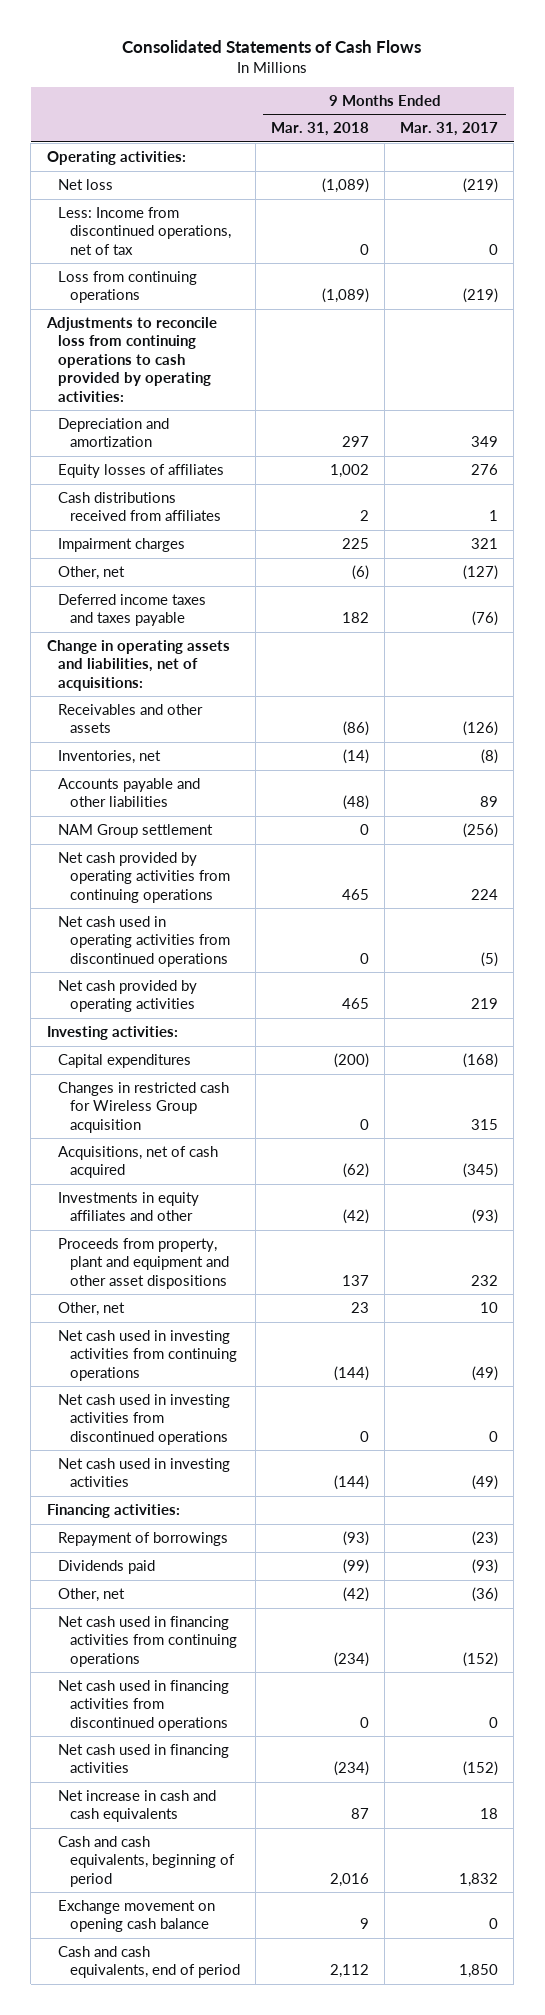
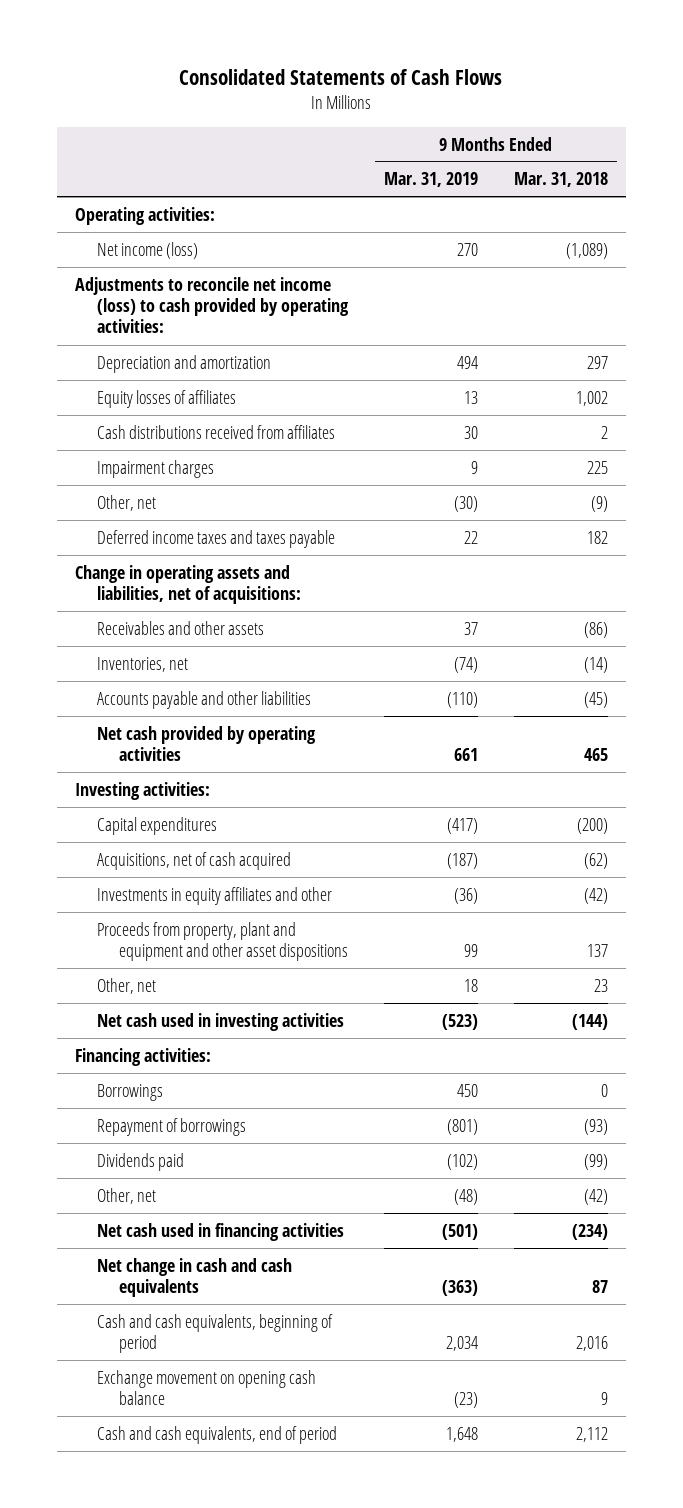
- | 9 Months Ended Mar. 31, 2018 | 9 Months Ended Mar. 31, 2017
+ | 9 Months Ended Mar. 31, 2019 | 9 Months Ended Mar. 31, 2018
- Net loss | (1,089) | (219)
- Less: Income from discontinued operations, net of tax | 0 | 0
- Loss from continuing operations | (1,089) | (219)
- Adjustments to reconcile loss from continuing operations to cash provided by operating activities:
+ Net income (loss) | 270 | (1,089)
+ Adjustments to reconcile net income (loss) to cash provided by operating activities:
- Other, net | (6) | (127)
+ Other, net | (30) | (9)
- Accounts payable and other liabilities | (48) | 89
- NAM Group settlement | 0 | (256)
- Net cash provided by operating activities from continuing operations | 465 | 224
- Net cash used in operating activities from discontinued operations | 0 | (5)
+ Accounts payable and other liabilities | (110) | (45)
- Changes in restricted cash for Wireless Group acquisition | 0 | 315
- Net cash used in investing activities from continuing operations | (144) | (49)
- Net cash used in investing activities from discontinued operations | 0 | 0
+ Borrowings | 450 | 0
- Net cash used in financing activities from continuing operations | (234) | (152)
- Net cash used in financing activities from discontinued operations | 0 | 0
- Net increase in cash and cash equivalents | 87 | 18
+ Net change in cash and cash equivalents | (363) | 87

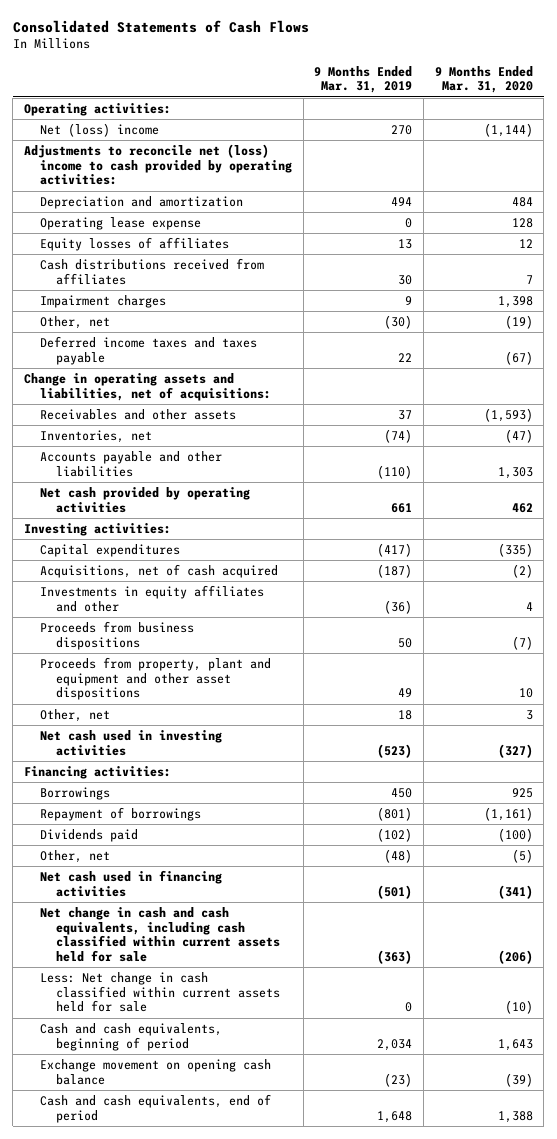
- | 9 Months Ended Mar. 31, 2019 | 9 Months Ended Mar. 31, 2018
+ | 9 Months Ended Mar. 31, 2019 | 9 Months Ended Mar. 31, 2020
- Net income (loss) | 270 | (1,089)
- Adjustments to reconcile net income (loss) to cash provided by operating activities:
+ Net (loss) income | 270 | (1,144)
+ Adjustments to reconcile net (loss) income to cash provided by operating activities:
+ Operating lease expense | 0 | 128
- Proceeds from property, plant and equipment and other asset dispositions | 99 | 137
+ Proceeds from business dispositions | 50 | (7)
+ Proceeds from property, plant and equipment and other asset dispositions | 49 | 10
- Net change in cash and cash equivalents | (363) | 87
+ Net change in cash and cash equivalents, including cash classified within current assets held for sale | (363) | (206)
+ Less: Net change in cash classified within current assets held for sale | 0 | (10)

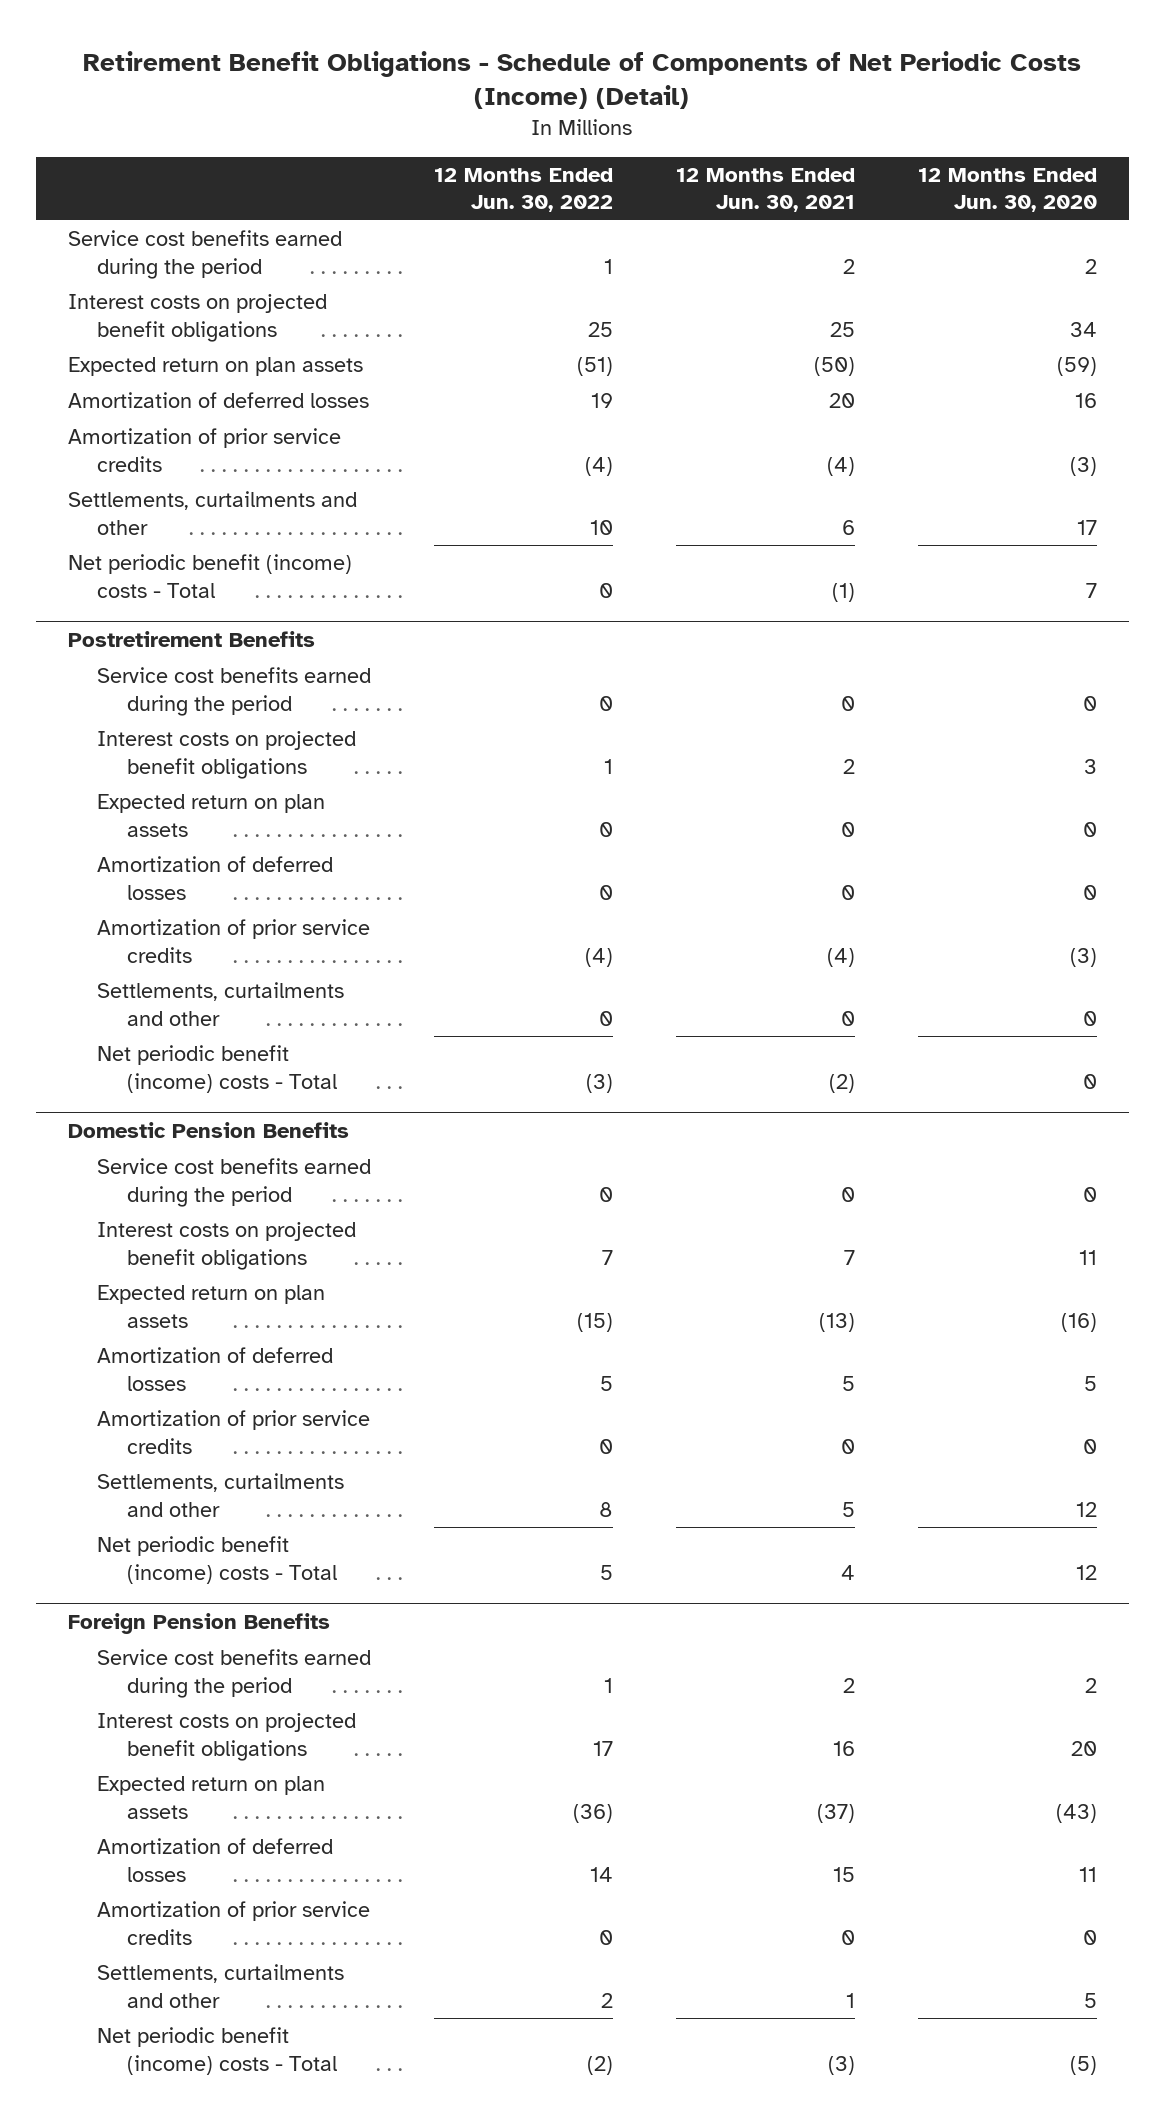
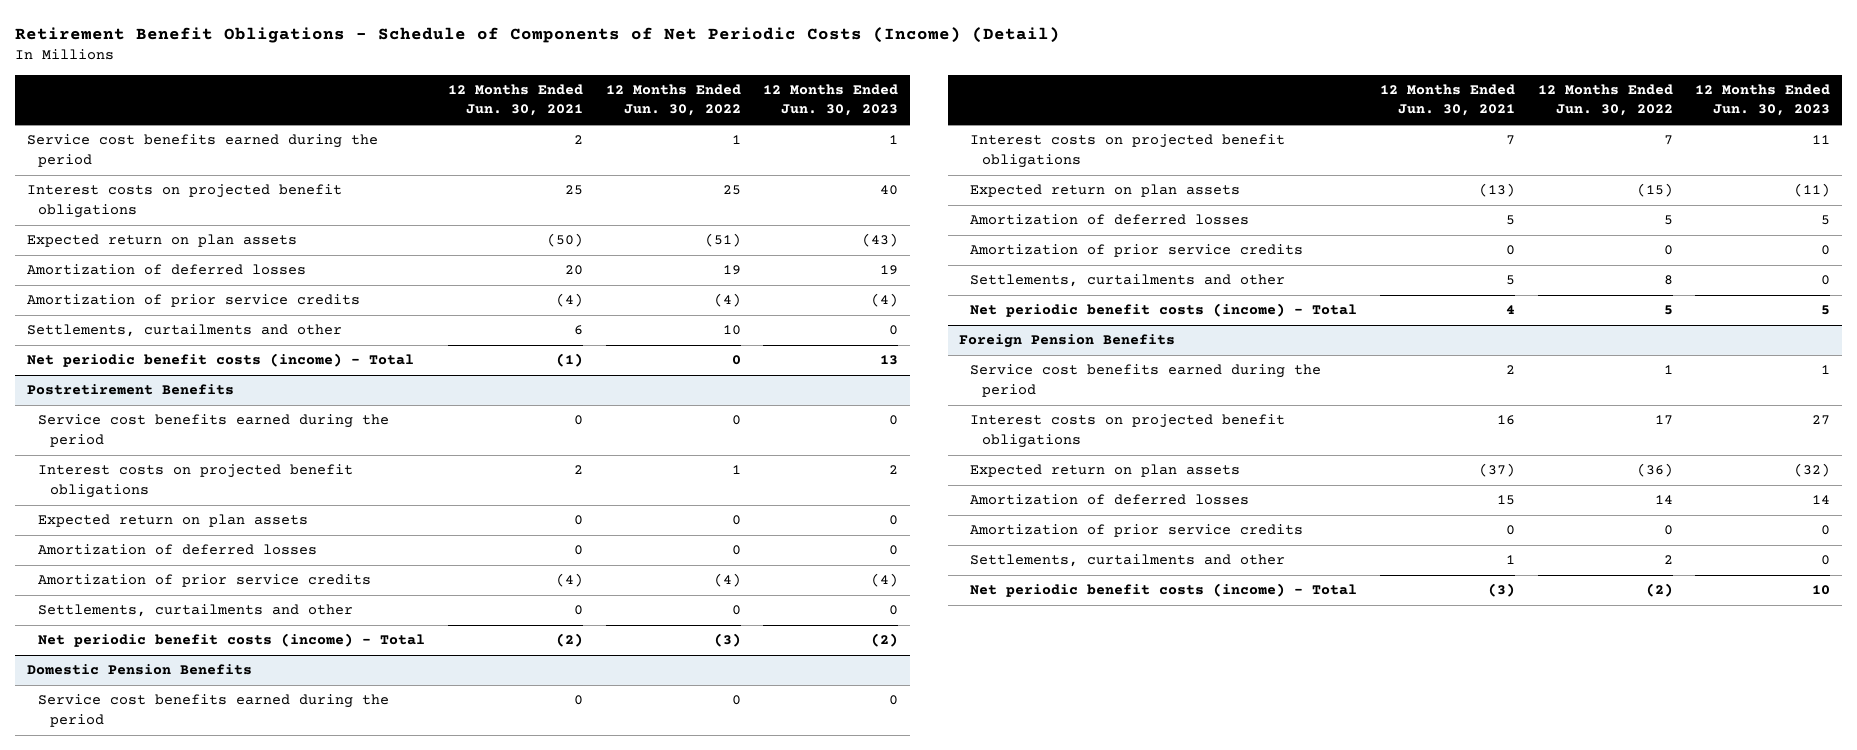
- | 12 Months Ended Jun. 30, 2022 | 12 Months Ended Jun. 30, 2021 | 12 Months Ended Jun. 30, 2020
+ | 12 Months Ended Jun. 30, 2021 | 12 Months Ended Jun. 30, 2022 | 12 Months Ended Jun. 30, 2023
- Net periodic benefit (income) costs - Total | 0 | (1) | 7
+ Net periodic benefit costs (income) - Total | (1) | 0 | 13
@ Postretirement Benefits
- Net periodic benefit (income) costs - Total | (3) | (2) | 0
+ Net periodic benefit costs (income) - Total | (2) | (3) | (2)
@ Domestic Pension Benefits
- Net periodic benefit (income) costs - Total | 5 | 4 | 12
+ Net periodic benefit costs (income) - Total | 4 | 5 | 5
@ Foreign Pension Benefits
- Net periodic benefit (income) costs - Total | (2) | (3) | (5)
+ Net periodic benefit costs (income) - Total | (3) | (2) | 10

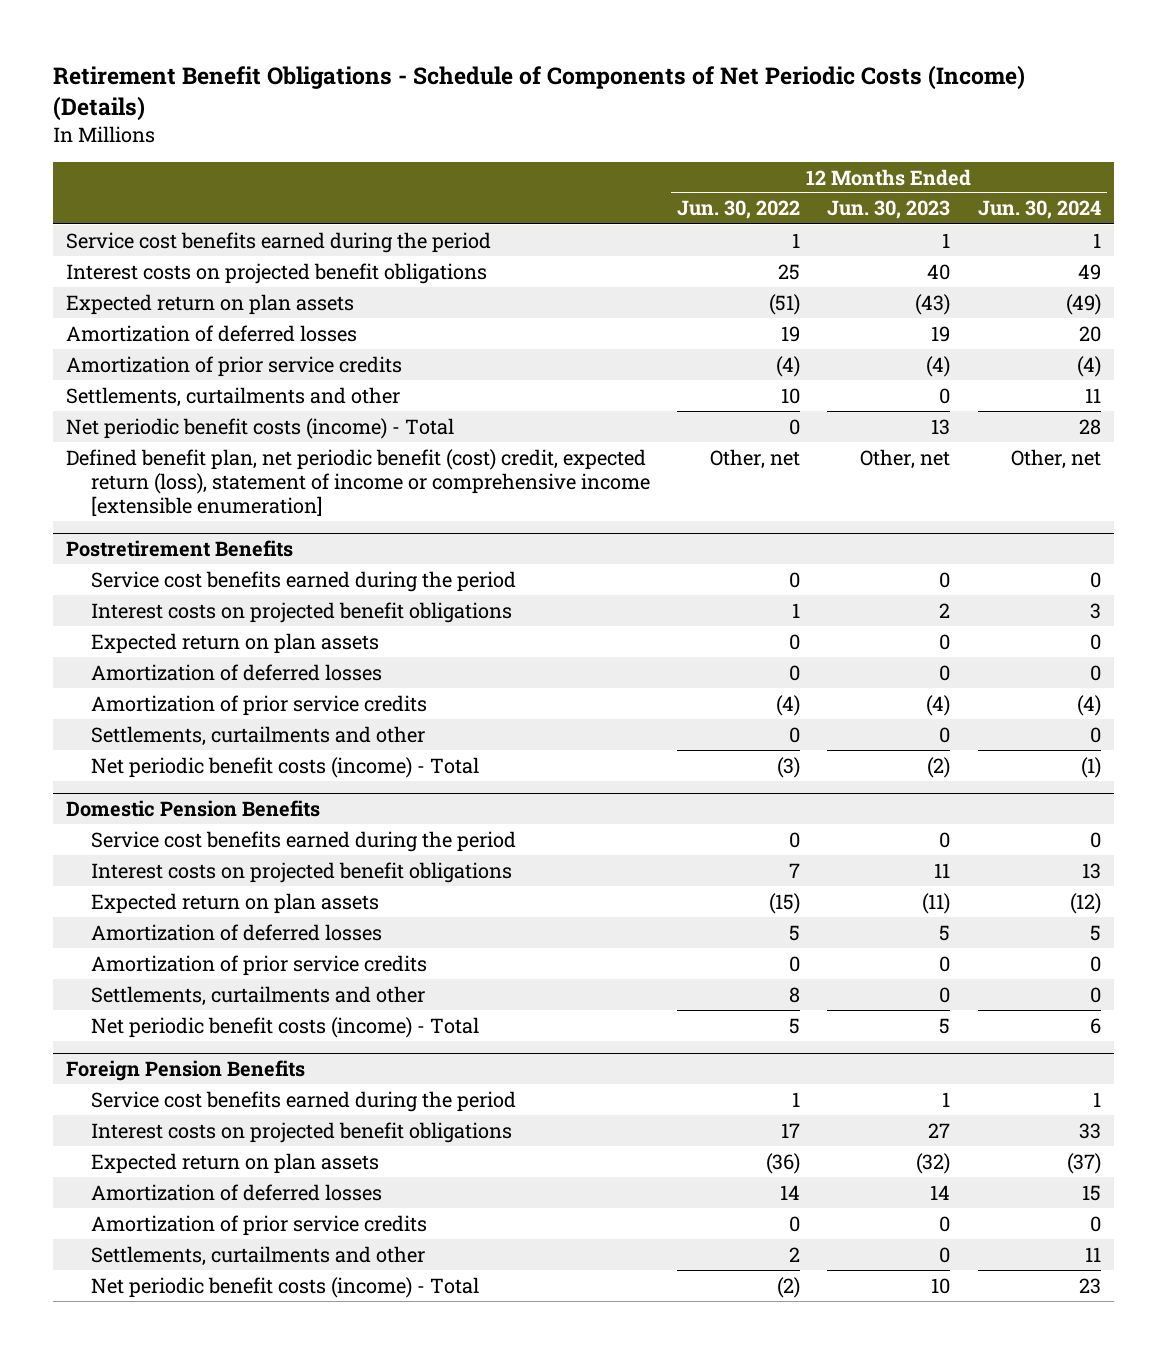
- Retirement Benefit Obligations - Schedule of Components of Net Periodic Costs (Income) (Detail)
+ Retirement Benefit Obligations - Schedule of Components of Net Periodic Costs (Income) (Details)
- | 12 Months Ended Jun. 30, 2021 | 12 Months Ended Jun. 30, 2022 | 12 Months Ended Jun. 30, 2023
+ | 12 Months Ended Jun. 30, 2022 | 12 Months Ended Jun. 30, 2023 | 12 Months Ended Jun. 30, 2024
+ Defined benefit plan, net periodic benefit (cost) credit, expected return (loss), statement of income or comprehensive income [extensible enumeration] | Other, net | Other, net | Other, net

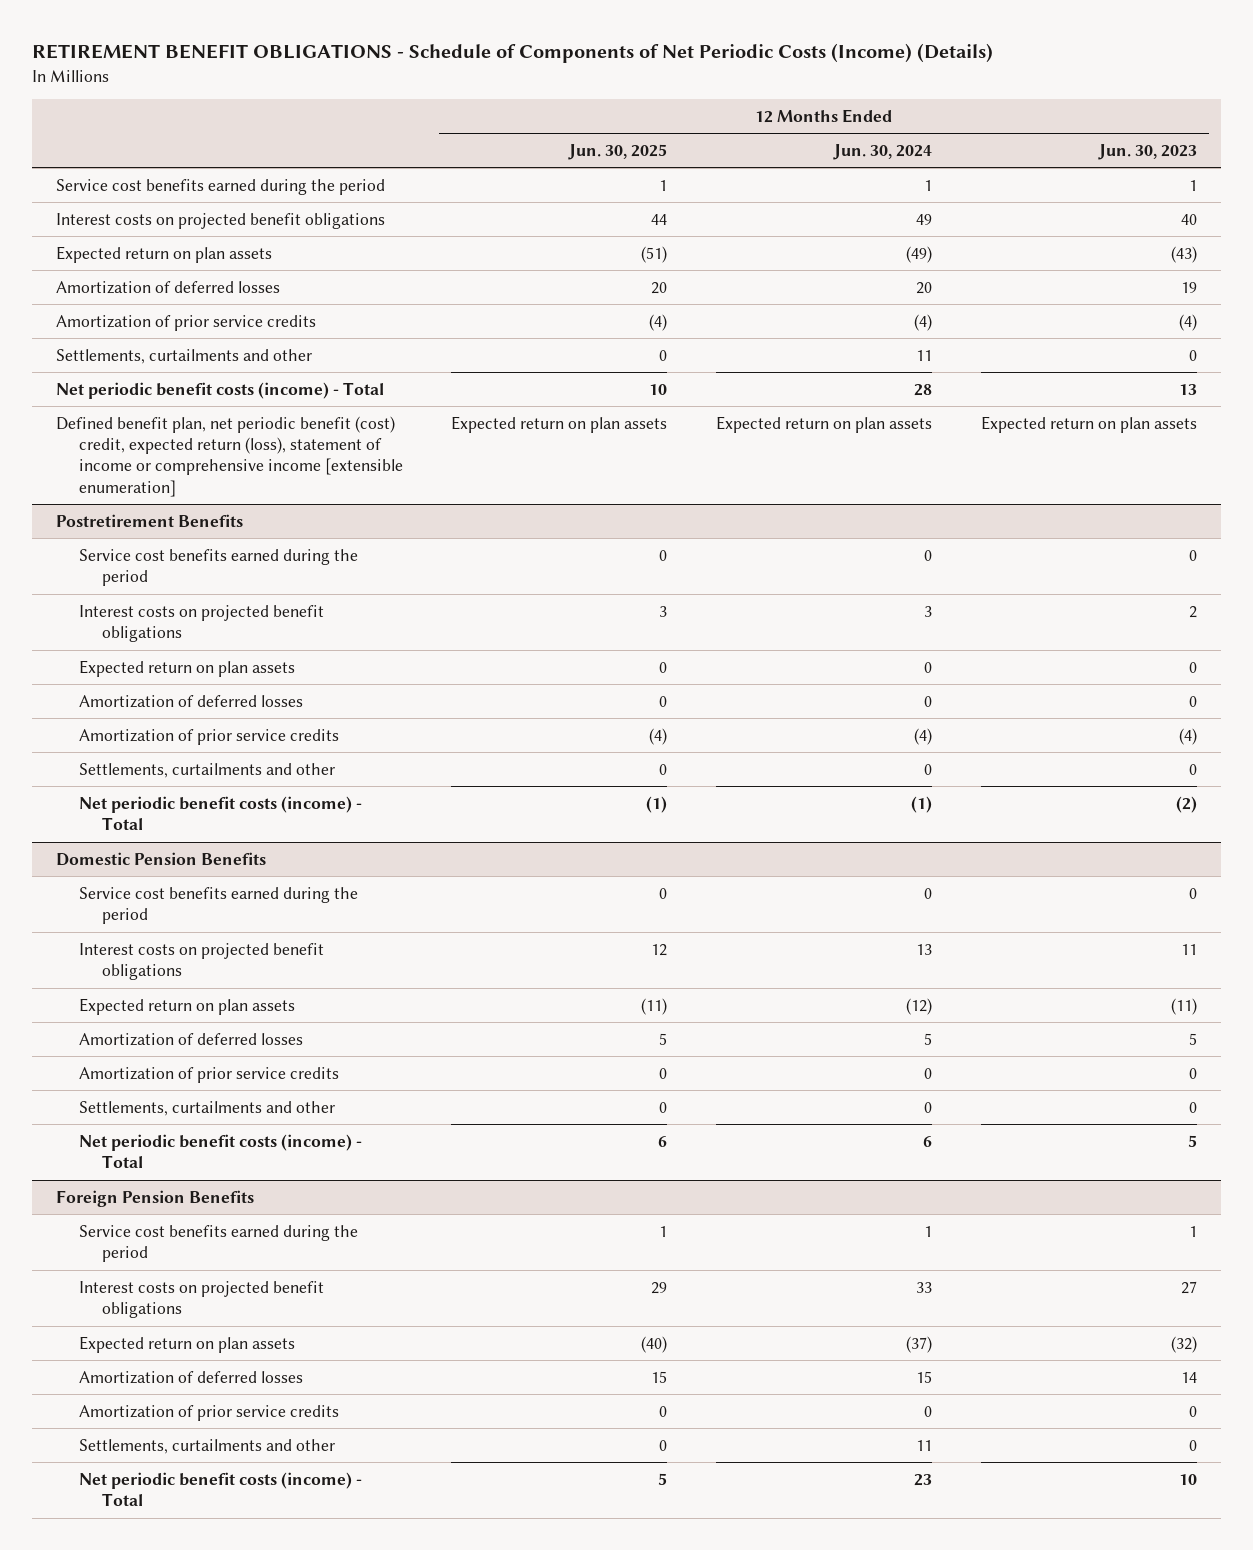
- Retirement Benefit Obligations - Schedule of Components of Net Periodic Costs (Income) (Details)
+ RETIREMENT BENEFIT OBLIGATIONS - Schedule of Components of Net Periodic Costs (Income) (Details)
- | 12 Months Ended Jun. 30, 2022 | 12 Months Ended Jun. 30, 2023 | 12 Months Ended Jun. 30, 2024
+ | 12 Months Ended Jun. 30, 2025 | 12 Months Ended Jun. 30, 2024 | 12 Months Ended Jun. 30, 2023
- Defined benefit plan, net periodic benefit (cost) credit, expected return (loss), statement of income or comprehensive income [extensible enumeration] | Other, net | Other, net | Other, net
+ Defined benefit plan, net periodic benefit (cost) credit, expected return (loss), statement of income or comprehensive income [extensible enumeration] | Expected return on plan assets | Expected return on plan assets | Expected return on plan assets

